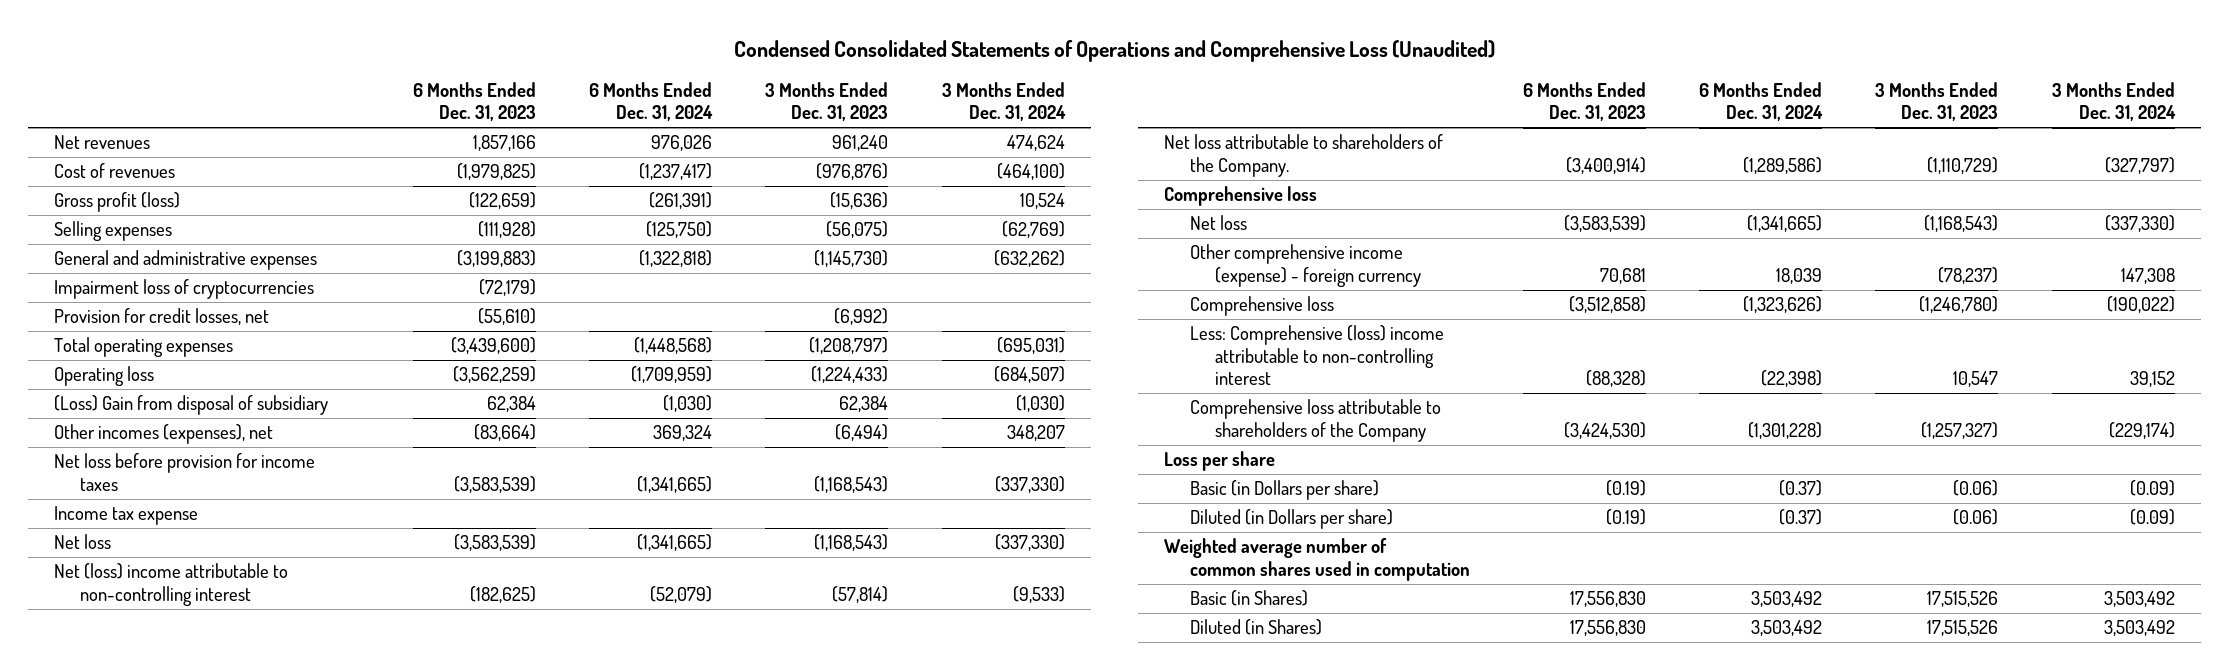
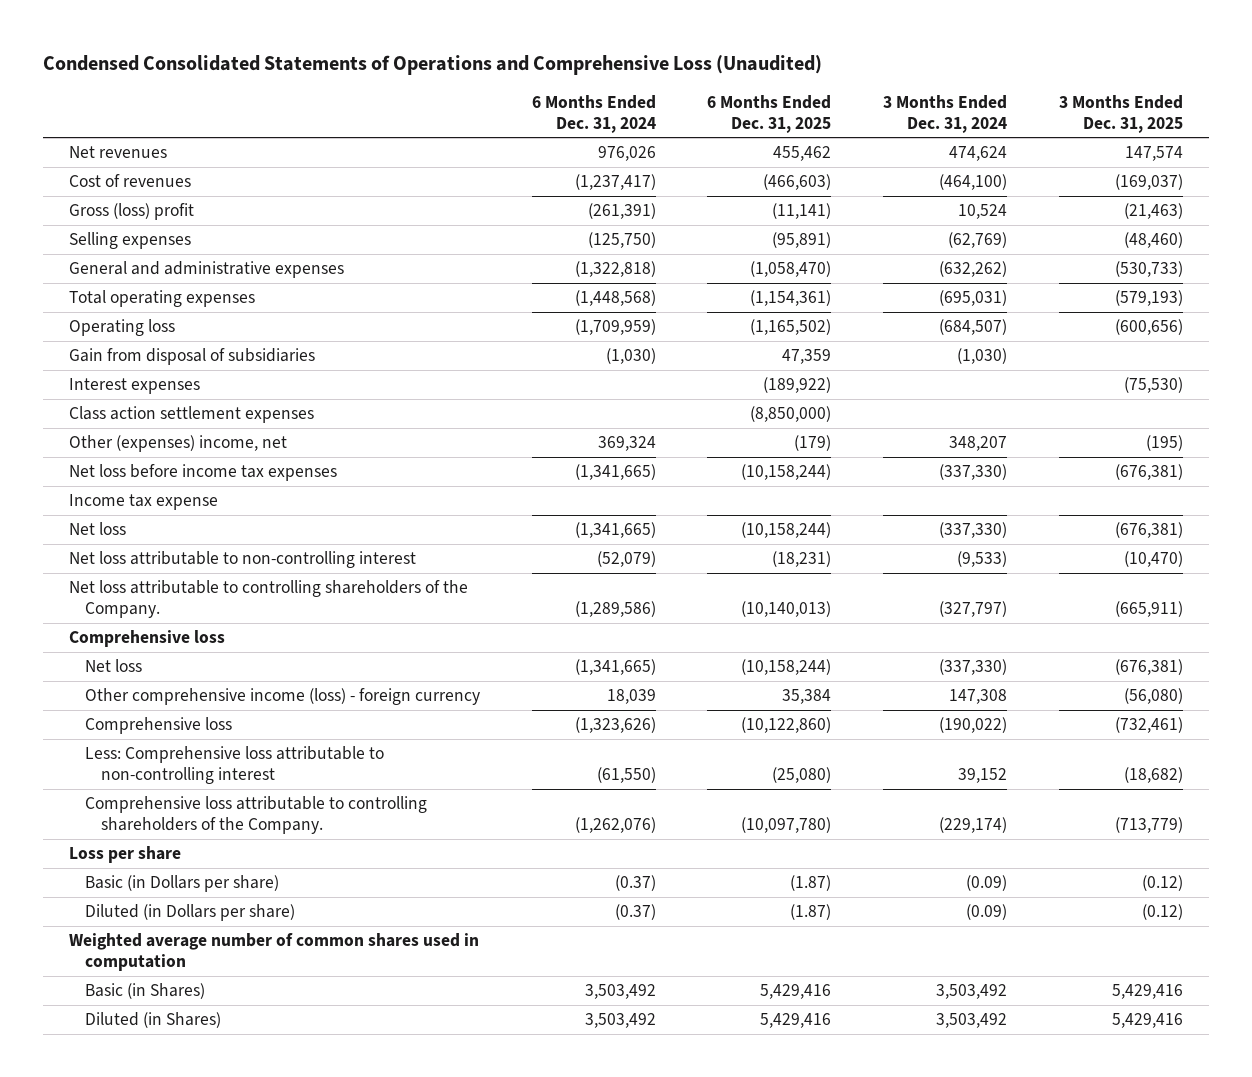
- | 6 Months Ended Dec. 31, 2023 | 6 Months Ended Dec. 31, 2024 | 3 Months Ended Dec. 31, 2023 | 3 Months Ended Dec. 31, 2024
+ | 6 Months Ended Dec. 31, 2024 | 6 Months Ended Dec. 31, 2025 | 3 Months Ended Dec. 31, 2024 | 3 Months Ended Dec. 31, 2025
- Gross profit (loss) | (122,659) | (261,391) | (15,636) | 10,524
+ Gross (loss) profit | (261,391) | (11,141) | 10,524 | (21,463)
- Impairment loss of cryptocurrencies | (72,179) | | |
- Provision for credit losses, net | (55,610) | | (6,992) |
- (Loss) Gain from disposal of subsidiary | 62,384 | (1,030) | 62,384 | (1,030)
- Other incomes (expenses), net | (83,664) | 369,324 | (6,494) | 348,207
- Net loss before provision for income taxes | (3,583,539) | (1,341,665) | (1,168,543) | (337,330)
+ Gain from disposal of subsidiaries | (1,030) | 47,359 | (1,030) |
+ Interest expenses | | (189,922) | | (75,530)
+ Class action settlement expenses | | (8,850,000) | |
+ Other (expenses) income, net | 369,324 | (179) | 348,207 | (195)
+ Net loss before income tax expenses | (1,341,665) | (10,158,244) | (337,330) | (676,381)
- Net (loss) income attributable to non-controlling interest | (182,625) | (52,079) | (57,814) | (9,533)
- Net loss attributable to shareholders of the Company. | (3,400,914) | (1,289,586) | (1,110,729) | (327,797)
+ Net loss attributable to non-controlling interest | (52,079) | (18,231) | (9,533) | (10,470)
+ Net loss attributable to controlling shareholders of the Company. | (1,289,586) | (10,140,013) | (327,797) | (665,911)
- Other comprehensive income (expense) - foreign currency | 70,681 | 18,039 | (78,237) | 147,308
+ Other comprehensive income (loss) - foreign currency | 18,039 | 35,384 | 147,308 | (56,080)
- Less: Comprehensive (loss) income attributable to non-controlling interest | (88,328) | (22,398) | 10,547 | 39,152
- Comprehensive loss attributable to shareholders of the Company | (3,424,530) | (1,301,228) | (1,257,327) | (229,174)
+ Less: Comprehensive loss attributable to non-controlling interest | (61,550) | (25,080) | 39,152 | (18,682)
+ Comprehensive loss attributable to controlling shareholders of the Company. | (1,262,076) | (10,097,780) | (229,174) | (713,779)

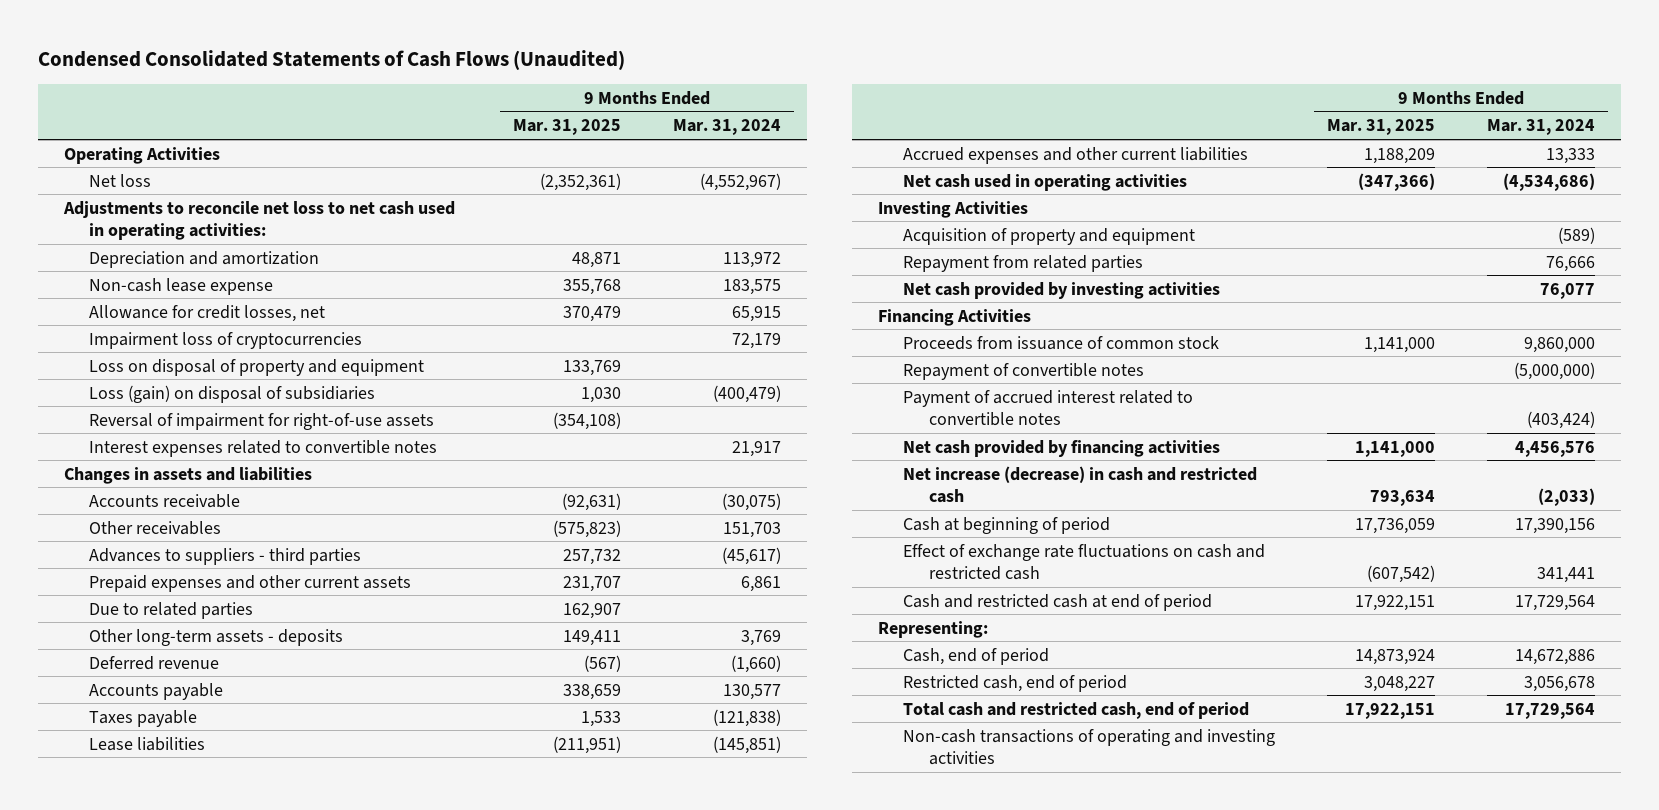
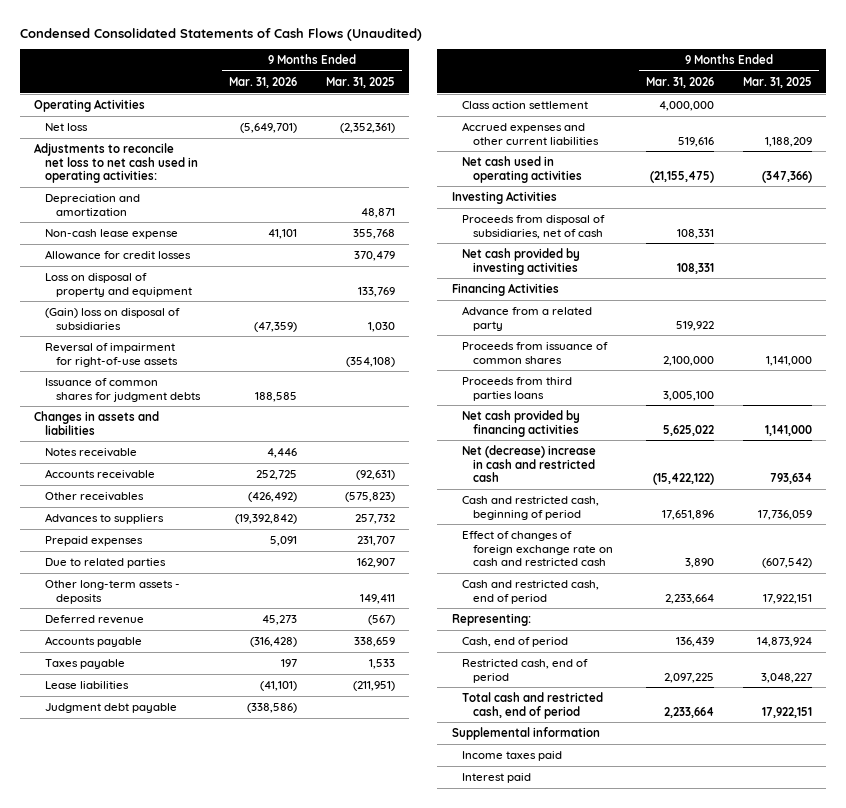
- | 9 Months Ended Mar. 31, 2025 | 9 Months Ended Mar. 31, 2024
+ | 9 Months Ended Mar. 31, 2026 | 9 Months Ended Mar. 31, 2025
- Allowance for credit losses, net | 370,479 | 65,915
- Impairment loss of cryptocurrencies | | 72,179
+ Allowance for credit losses | | 370,479
- Loss (gain) on disposal of subsidiaries | 1,030 | (400,479)
+ (Gain) loss on disposal of subsidiaries | (47,359) | 1,030
- Interest expenses related to convertible notes | | 21,917
+ Issuance of common shares for judgment debts | 188,585 |
+ Notes receivable | 4,446 |
- Advances to suppliers - third parties | 257,732 | (45,617)
- Prepaid expenses and other current assets | 231,707 | 6,861
+ Advances to suppliers | (19,392,842) | 257,732
+ Prepaid expenses | 5,091 | 231,707
+ Judgment debt payable | (338,586) |
+ Class action settlement | 4,000,000 |
- Acquisition of property and equipment | | (589)
- Repayment from related parties | | 76,666
+ Proceeds from disposal of subsidiaries, net of cash | 108,331 |
- Proceeds from issuance of common stock | 1,141,000 | 9,860,000
- Repayment of convertible notes | | (5,000,000)
- Payment of accrued interest related to convertible notes | | (403,424)
+ Advance from a related party | 519,922 |
+ Proceeds from issuance of common shares | 2,100,000 | 1,141,000
+ Proceeds from third parties loans | 3,005,100 |
- Net increase (decrease) in cash and restricted cash | 793,634 | (2,033)
- Cash at beginning of period | 17,736,059 | 17,390,156
- Effect of exchange rate fluctuations on cash and restricted cash | (607,542) | 341,441
- Cash and restricted cash at end of period | 17,922,151 | 17,729,564
+ Net (decrease) increase in cash and restricted cash | (15,422,122) | 793,634
+ Cash and restricted cash, beginning of period | 17,651,896 | 17,736,059
+ Effect of changes of foreign exchange rate on cash and restricted cash | 3,890 | (607,542)
+ Cash and restricted cash, end of period | 2,233,664 | 17,922,151
- Non-cash transactions of operating and investing activities
+ Supplemental information
+ Income taxes paid
+ Interest paid

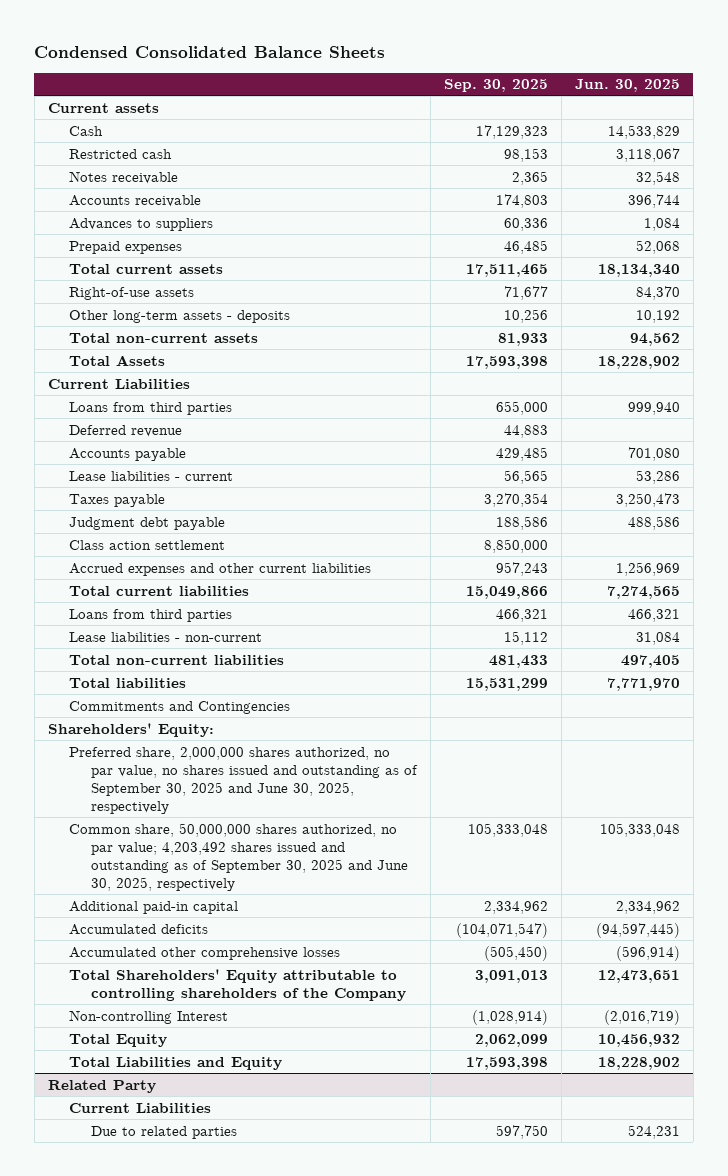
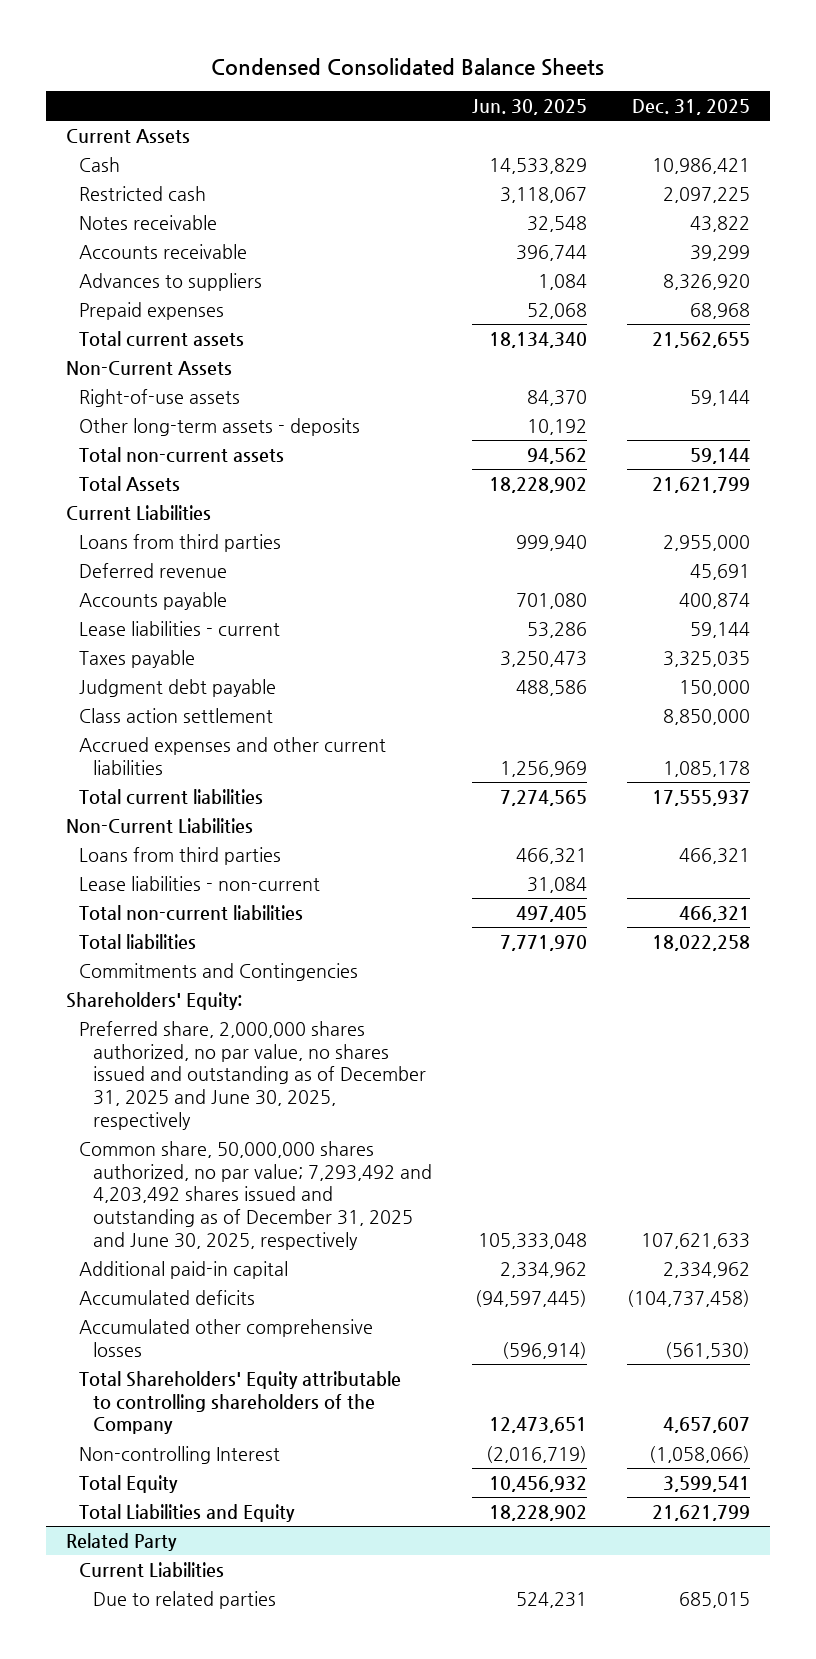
- | Sep. 30, 2025 | Jun. 30, 2025
+ | Jun. 30, 2025 | Dec. 31, 2025
- Current assets
+ Current Assets
+ Non-Current Assets
+ Non-Current Liabilities
- Preferred share, 2,000,000 shares authorized, no par value, no shares issued and outstanding as of September 30, 2025 and June 30, 2025, respectively
- Common share, 50,000,000 shares authorized, no par value; 4,203,492 shares issued and outstanding as of September 30, 2025 and June 30, 2025, respectively | 105,333,048 | 105,333,048
+ Preferred share, 2,000,000 shares authorized, no par value, no shares issued and outstanding as of December 31, 2025 and June 30, 2025, respectively
+ Common share, 50,000,000 shares authorized, no par value; 7,293,492 and 4,203,492 shares issued and outstanding as of December 31, 2025 and June 30, 2025, respectively | 105,333,048 | 107,621,633

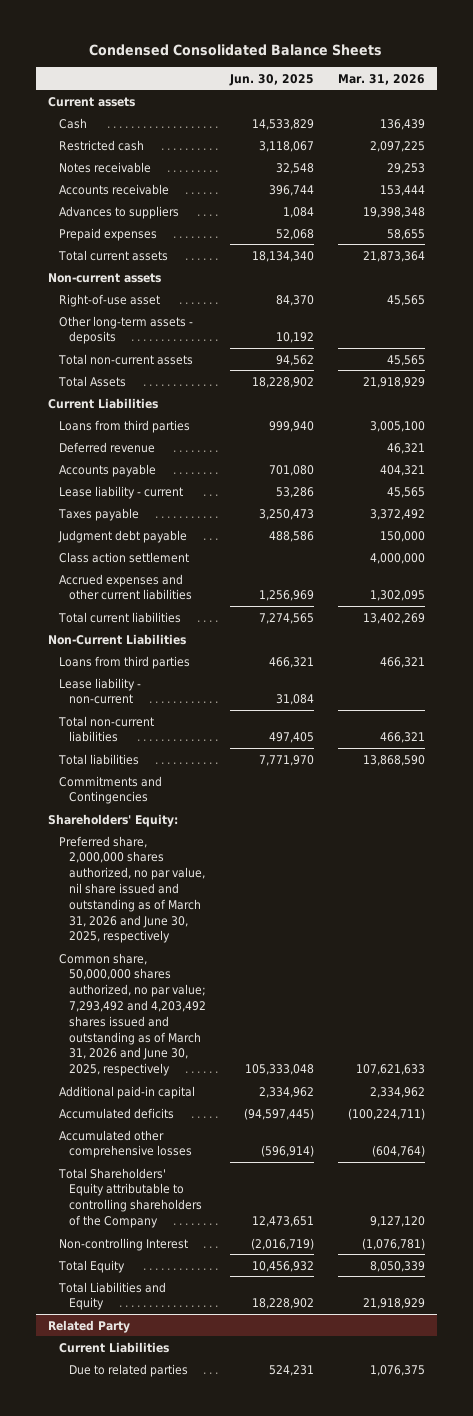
- | Jun. 30, 2025 | Dec. 31, 2025
+ | Jun. 30, 2025 | Mar. 31, 2026
- Current Assets
+ Current assets
- Non-Current Assets
- Right-of-use assets | 84,370 | 59,144
+ Non-current assets
+ Right-of-use asset | 84,370 | 45,565
- Lease liabilities - current | 53,286 | 59,144
+ Lease liability - current | 53,286 | 45,565
- Lease liabilities - non-current | 31,084 |
+ Lease liability - non-current | 31,084 |
- Preferred share, 2,000,000 shares authorized, no par value, no shares issued and outstanding as of December 31, 2025 and June 30, 2025, respectively
- Common share, 50,000,000 shares authorized, no par value; 7,293,492 and 4,203,492 shares issued and outstanding as of December 31, 2025 and June 30, 2025, respectively | 105,333,048 | 107,621,633
+ Preferred share, 2,000,000 shares authorized, no par value, nil share issued and outstanding as of March 31, 2026 and June 30, 2025, respectively
+ Common share, 50,000,000 shares authorized, no par value; 7,293,492 and 4,203,492 shares issued and outstanding as of March 31, 2026 and June 30, 2025, respectively | 105,333,048 | 107,621,633

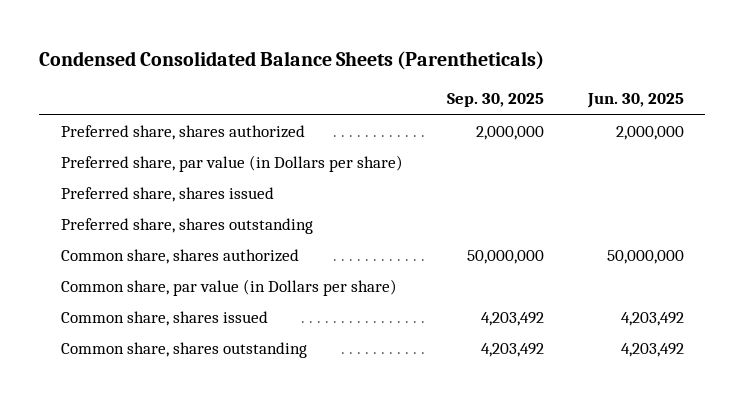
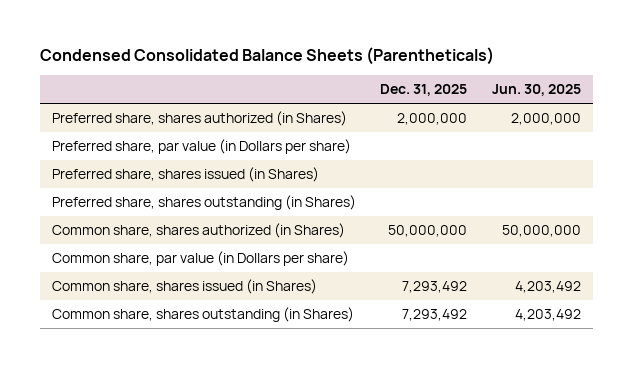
- | Sep. 30, 2025 | Jun. 30, 2025
+ | Dec. 31, 2025 | Jun. 30, 2025
- Preferred share, shares authorized | 2,000,000 | 2,000,000
+ Preferred share, shares authorized (in Shares) | 2,000,000 | 2,000,000
- Preferred share, shares issued
- Preferred share, shares outstanding
- Common share, shares authorized | 50,000,000 | 50,000,000
+ Preferred share, shares issued (in Shares)
+ Preferred share, shares outstanding (in Shares)
+ Common share, shares authorized (in Shares) | 50,000,000 | 50,000,000
- Common share, shares issued | 4,203,492 | 4,203,492
- Common share, shares outstanding | 4,203,492 | 4,203,492
+ Common share, shares issued (in Shares) | 7,293,492 | 4,203,492
+ Common share, shares outstanding (in Shares) | 7,293,492 | 4,203,492

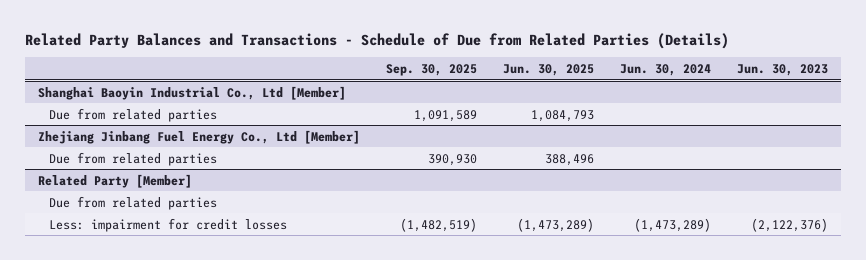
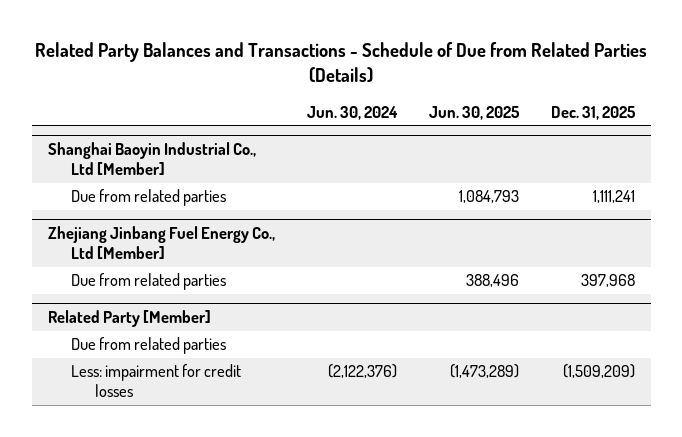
- | Sep. 30, 2025 | Jun. 30, 2025 | Jun. 30, 2024 | Jun. 30, 2023
+ | Jun. 30, 2024 | Jun. 30, 2025 | Dec. 31, 2025
@ Related Party [Member]
- Less: impairment for credit losses | (1,482,519) | (1,473,289) | (1,473,289) | (2,122,376)
+ Less: impairment for credit losses | (2,122,376) | (1,473,289) | (1,509,209)

